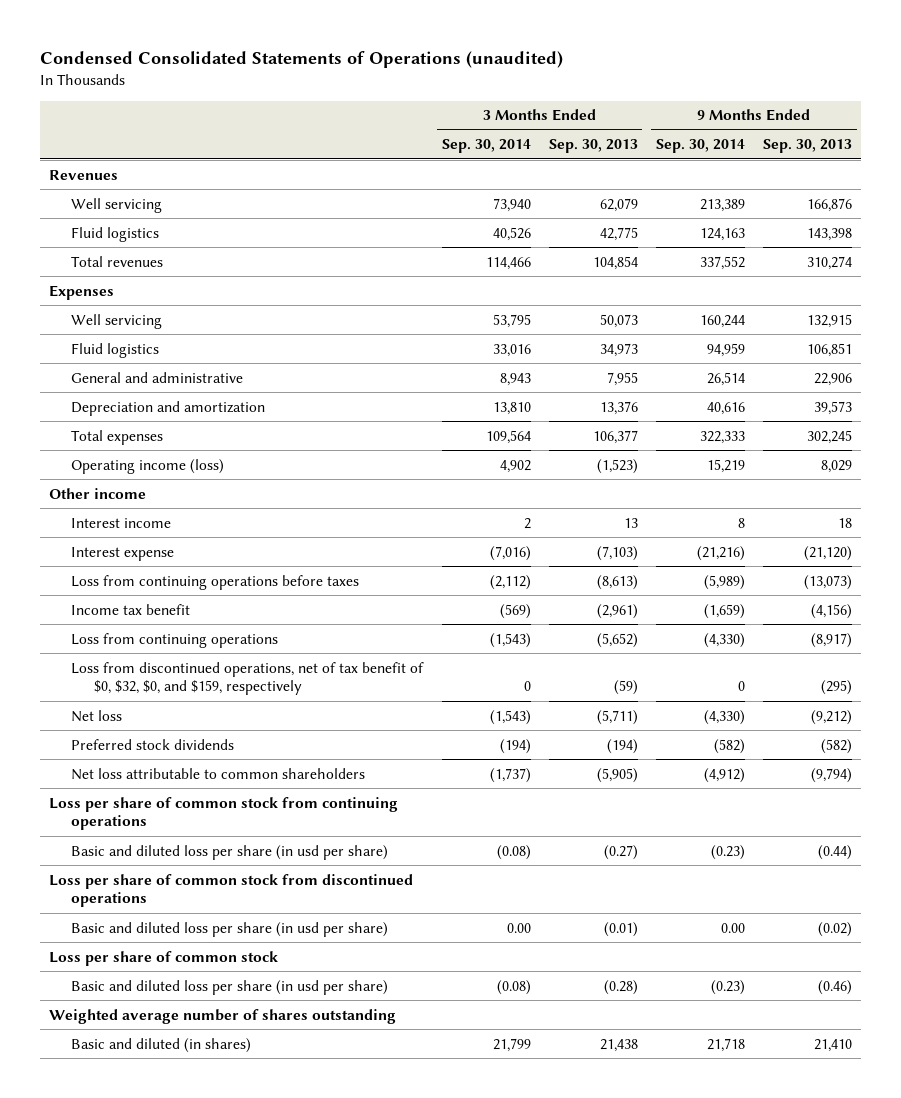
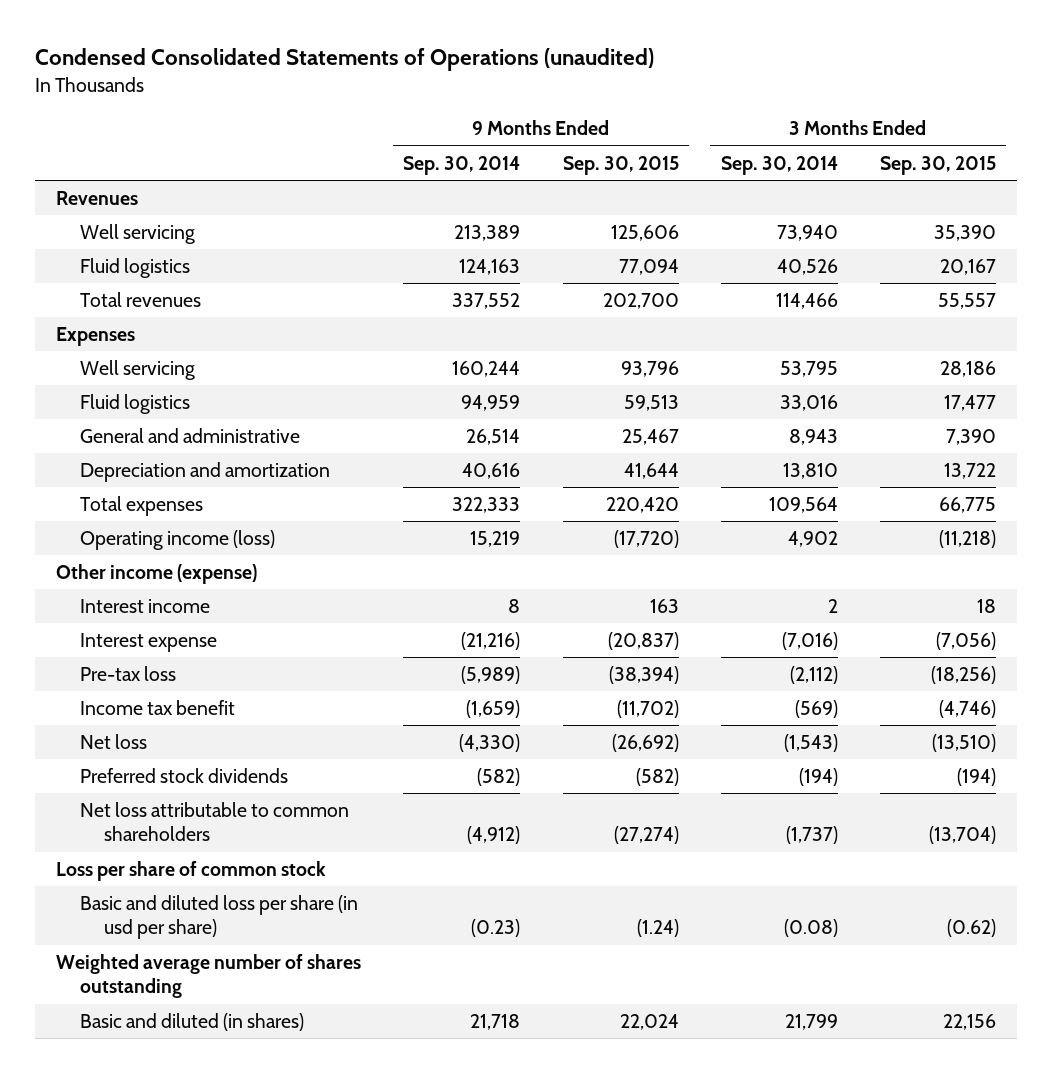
- | 3 Months Ended Sep. 30, 2014 | 3 Months Ended Sep. 30, 2013 | 9 Months Ended Sep. 30, 2014 | 9 Months Ended Sep. 30, 2013
+ | 9 Months Ended Sep. 30, 2014 | 9 Months Ended Sep. 30, 2015 | 3 Months Ended Sep. 30, 2014 | 3 Months Ended Sep. 30, 2015
- Other income
+ Other income (expense)
- Loss from continuing operations before taxes | (2,112) | (8,613) | (5,989) | (13,073)
+ Pre-tax loss | (5,989) | (38,394) | (2,112) | (18,256)
- Loss from continuing operations | (1,543) | (5,652) | (4,330) | (8,917)
- Loss from discontinued operations, net of tax benefit of $0, $32, $0, and $159, respectively | 0 | (59) | 0 | (295)
- Loss per share of common stock from continuing operations
- Basic and diluted loss per share (in usd per share) | (0.08) | (0.27) | (0.23) | (0.44)
- Loss per share of common stock from discontinued operations
- Basic and diluted loss per share (in usd per share) | 0.00 | (0.01) | 0.00 | (0.02)

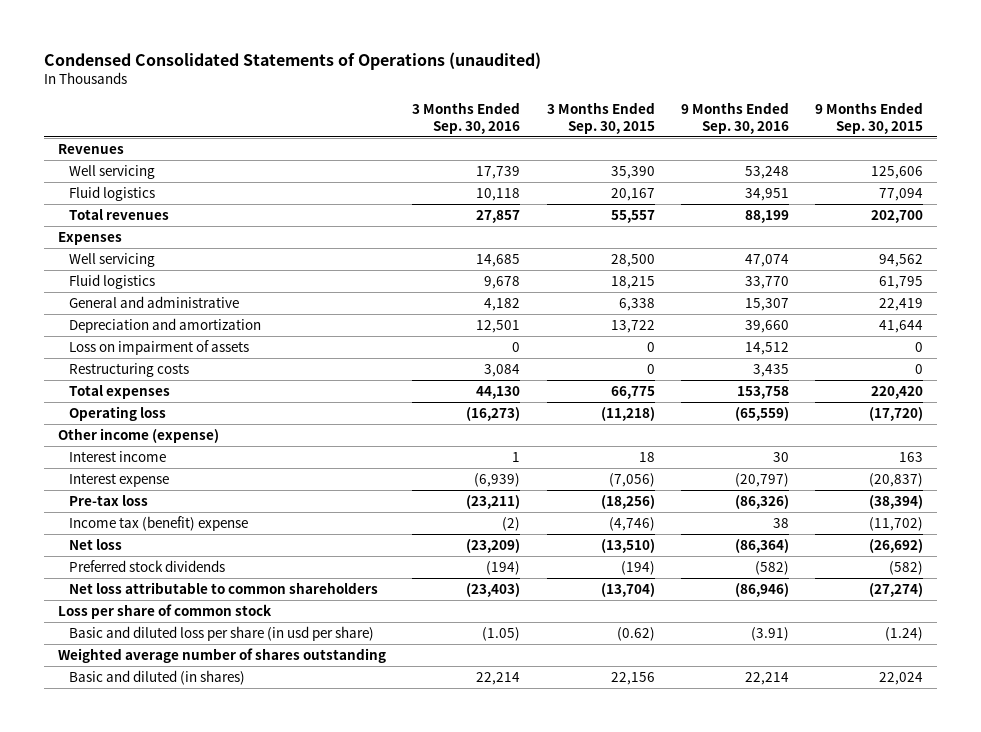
- | 9 Months Ended Sep. 30, 2014 | 9 Months Ended Sep. 30, 2015 | 3 Months Ended Sep. 30, 2014 | 3 Months Ended Sep. 30, 2015
+ | 3 Months Ended Sep. 30, 2016 | 3 Months Ended Sep. 30, 2015 | 9 Months Ended Sep. 30, 2016 | 9 Months Ended Sep. 30, 2015
- Well servicing | 160,244 | 93,796 | 53,795 | 28,186
- Fluid logistics | 94,959 | 59,513 | 33,016 | 17,477
- General and administrative | 26,514 | 25,467 | 8,943 | 7,390
+ Well servicing | 14,685 | 28,500 | 47,074 | 94,562
+ Fluid logistics | 9,678 | 18,215 | 33,770 | 61,795
+ General and administrative | 4,182 | 6,338 | 15,307 | 22,419
+ Loss on impairment of assets | 0 | 0 | 14,512 | 0
+ Restructuring costs | 3,084 | 0 | 3,435 | 0
- Operating income (loss) | 15,219 | (17,720) | 4,902 | (11,218)
+ Operating loss | (16,273) | (11,218) | (65,559) | (17,720)
- Income tax benefit | (1,659) | (11,702) | (569) | (4,746)
+ Income tax (benefit) expense | (2) | (4,746) | 38 | (11,702)

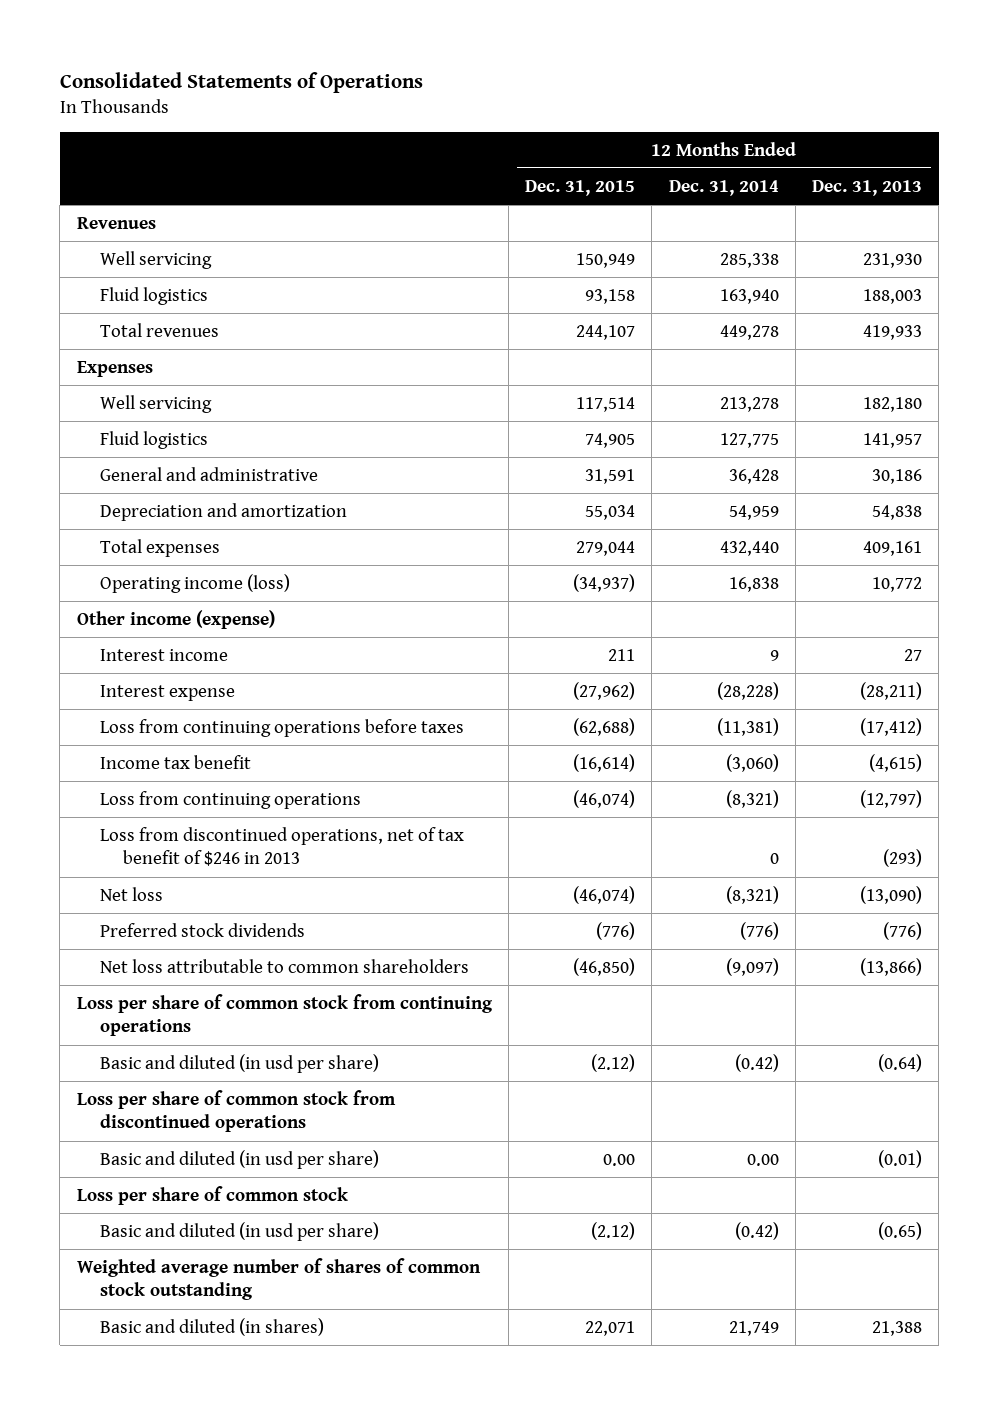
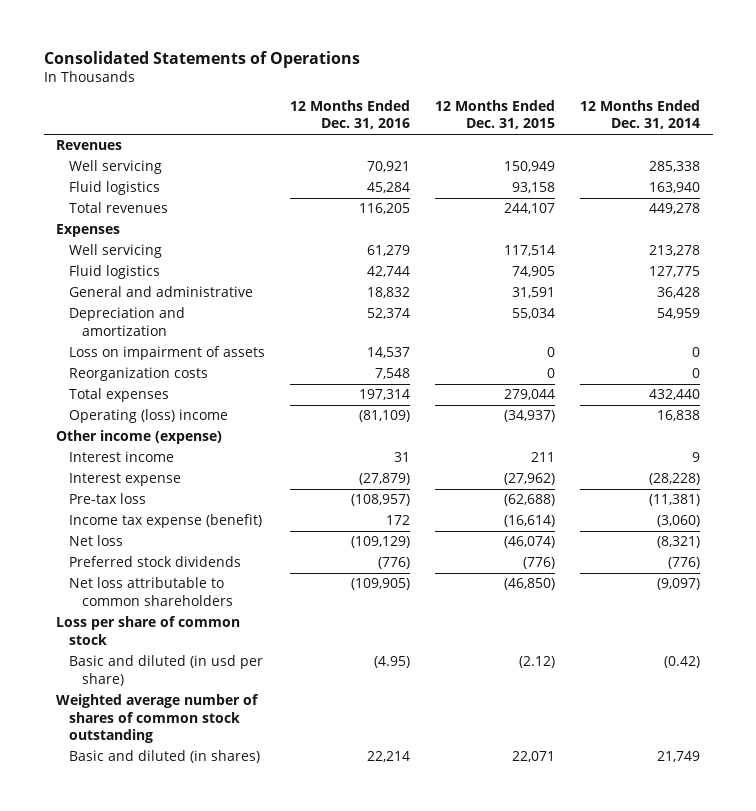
- | 12 Months Ended Dec. 31, 2015 | 12 Months Ended Dec. 31, 2014 | 12 Months Ended Dec. 31, 2013
+ | 12 Months Ended Dec. 31, 2016 | 12 Months Ended Dec. 31, 2015 | 12 Months Ended Dec. 31, 2014
+ Loss on impairment of assets | 14,537 | 0 | 0
+ Reorganization costs | 7,548 | 0 | 0
- Operating income (loss) | (34,937) | 16,838 | 10,772
+ Operating (loss) income | (81,109) | (34,937) | 16,838
- Loss from continuing operations before taxes | (62,688) | (11,381) | (17,412)
- Income tax benefit | (16,614) | (3,060) | (4,615)
- Loss from continuing operations | (46,074) | (8,321) | (12,797)
- Loss from discontinued operations, net of tax benefit of $246 in 2013 | | 0 | (293)
+ Pre-tax loss | (108,957) | (62,688) | (11,381)
+ Income tax expense (benefit) | 172 | (16,614) | (3,060)
- Loss per share of common stock from continuing operations
- Basic and diluted (in usd per share) | (2.12) | (0.42) | (0.64)
- Loss per share of common stock from discontinued operations
- Basic and diluted (in usd per share) | 0.00 | 0.00 | (0.01)

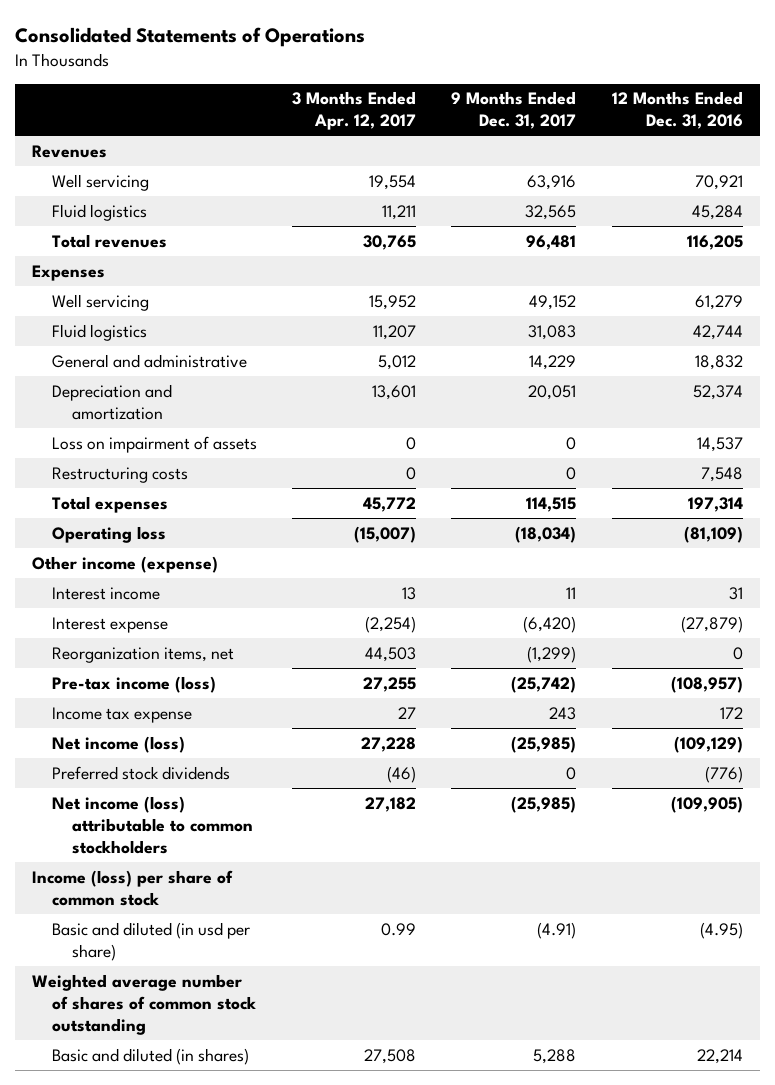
- | 12 Months Ended Dec. 31, 2016 | 12 Months Ended Dec. 31, 2015 | 12 Months Ended Dec. 31, 2014
+ | 3 Months Ended Apr. 12, 2017 | 9 Months Ended Dec. 31, 2017 | 12 Months Ended Dec. 31, 2016
- Reorganization costs | 7,548 | 0 | 0
+ Restructuring costs | 0 | 0 | 7,548
- Operating (loss) income | (81,109) | (34,937) | 16,838
+ Operating loss | (15,007) | (18,034) | (81,109)
- Pre-tax loss | (108,957) | (62,688) | (11,381)
- Income tax expense (benefit) | 172 | (16,614) | (3,060)
- Net loss | (109,129) | (46,074) | (8,321)
+ Reorganization items, net | 44,503 | (1,299) | 0
+ Pre-tax income (loss) | 27,255 | (25,742) | (108,957)
+ Income tax expense | 27 | 243 | 172
+ Net income (loss) | 27,228 | (25,985) | (109,129)
- Net loss attributable to common shareholders | (109,905) | (46,850) | (9,097)
- Loss per share of common stock
+ Net income (loss) attributable to common stockholders | 27,182 | (25,985) | (109,905)
+ Income (loss) per share of common stock

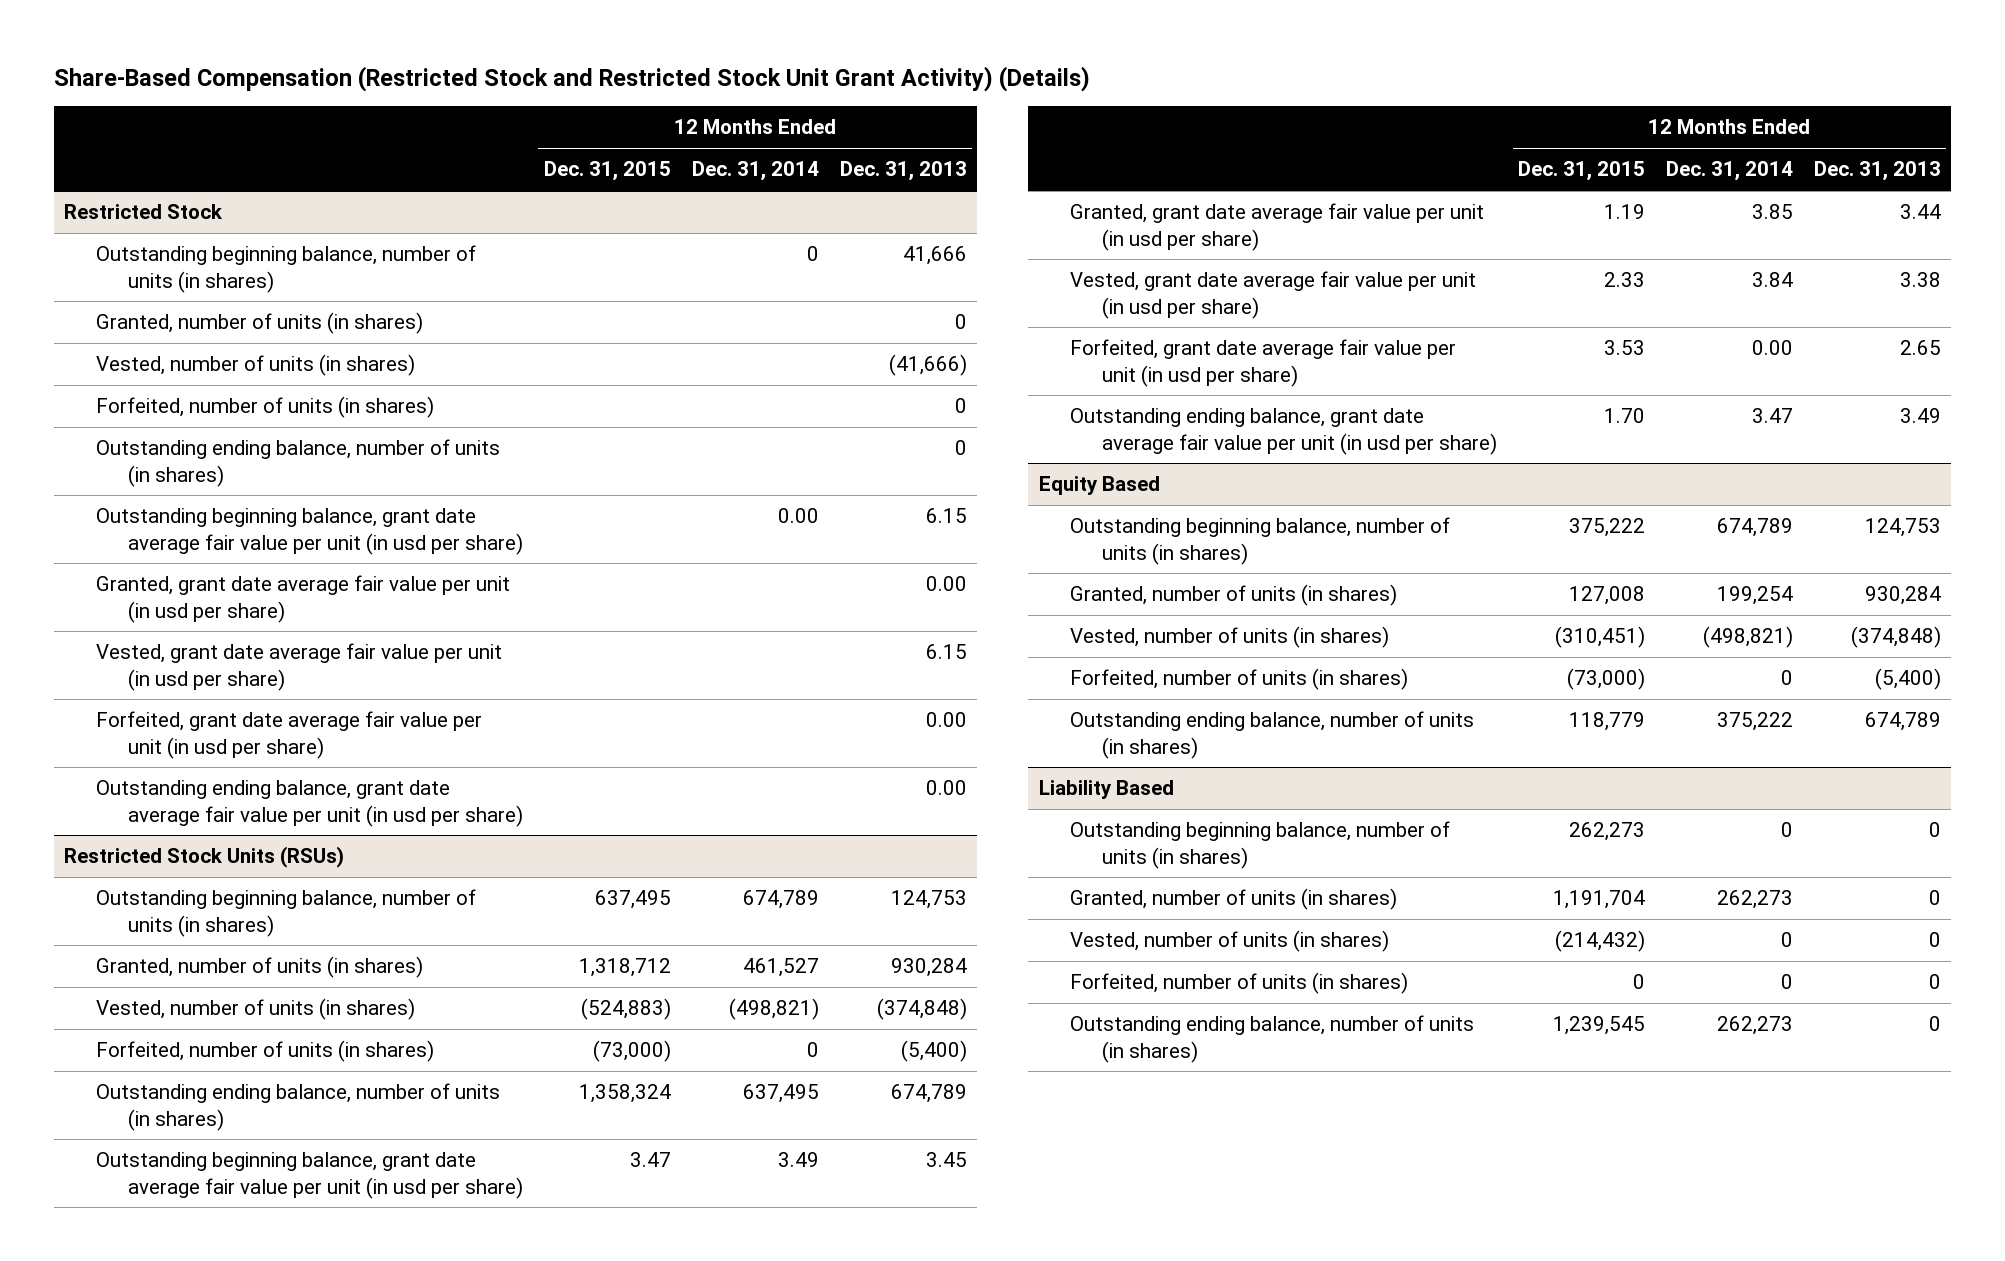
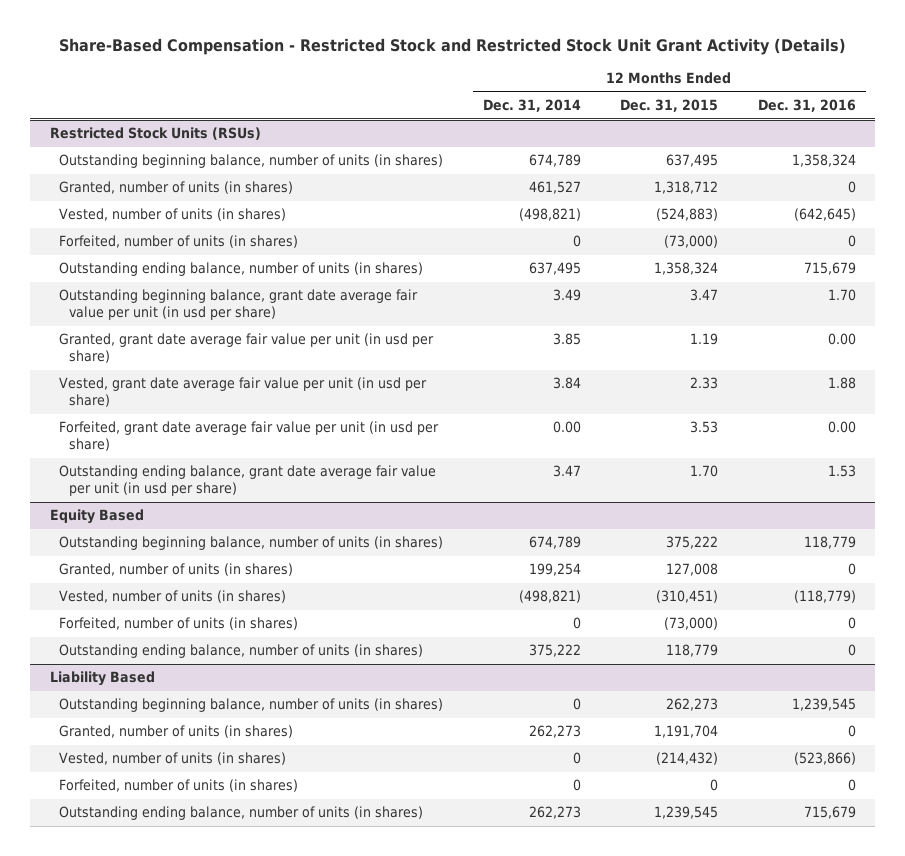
- Share-Based Compensation (Restricted Stock and Restricted Stock Unit Grant Activity) (Details)
+ Share-Based Compensation - Restricted Stock and Restricted Stock Unit Grant Activity (Details)
- | 12 Months Ended Dec. 31, 2015 | 12 Months Ended Dec. 31, 2014 | 12 Months Ended Dec. 31, 2013
+ | 12 Months Ended Dec. 31, 2014 | 12 Months Ended Dec. 31, 2015 | 12 Months Ended Dec. 31, 2016
- Restricted Stock
- Outstanding beginning balance, number of units (in shares) | | 0 | 41,666
- Granted, number of units (in shares) | | | 0
- Vested, number of units (in shares) | | | (41,666)
- Forfeited, number of units (in shares) | | | 0
- Outstanding ending balance, number of units (in shares) | | | 0
- Outstanding beginning balance, grant date average fair value per unit (in usd per share) | | 0.00 | 6.15
- Granted, grant date average fair value per unit (in usd per share) | | | 0.00
- Vested, grant date average fair value per unit (in usd per share) | | | 6.15
- Forfeited, grant date average fair value per unit (in usd per share) | | | 0.00
- Outstanding ending balance, grant date average fair value per unit (in usd per share) | | | 0.00

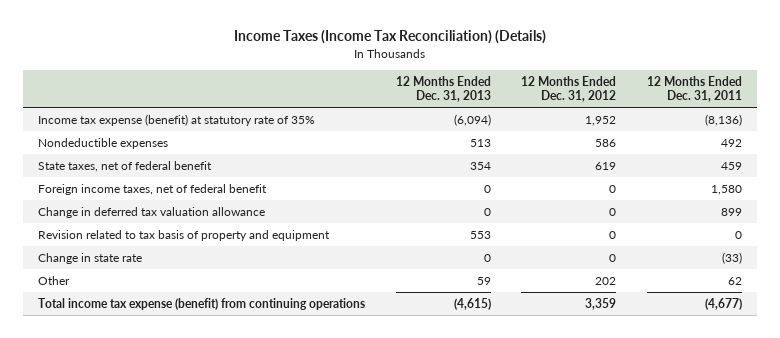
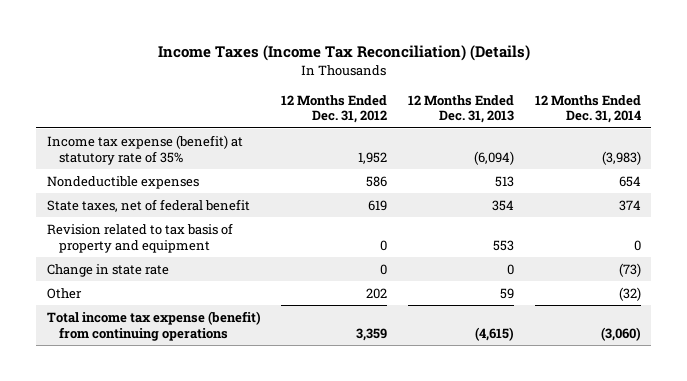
- | 12 Months Ended Dec. 31, 2013 | 12 Months Ended Dec. 31, 2012 | 12 Months Ended Dec. 31, 2011
+ | 12 Months Ended Dec. 31, 2012 | 12 Months Ended Dec. 31, 2013 | 12 Months Ended Dec. 31, 2014
- Foreign income taxes, net of federal benefit | 0 | 0 | 1,580
- Change in deferred tax valuation allowance | 0 | 0 | 899

